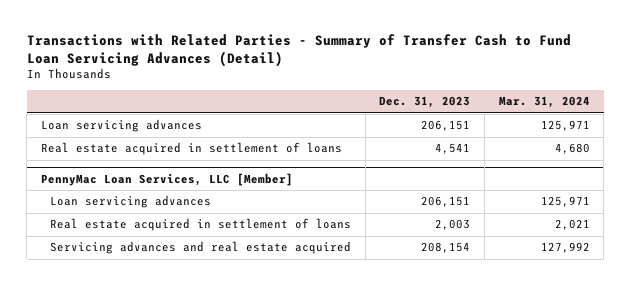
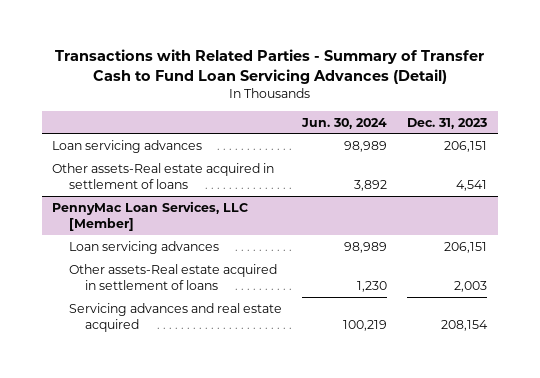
- | Dec. 31, 2023 | Mar. 31, 2024
+ | Jun. 30, 2024 | Dec. 31, 2023
- Real estate acquired in settlement of loans | 4,541 | 4,680
+ Other assets-Real estate acquired in settlement of loans | 3,892 | 4,541
@ PennyMac Loan Services, LLC [Member]
- Real estate acquired in settlement of loans | 2,003 | 2,021
+ Other assets-Real estate acquired in settlement of loans | 1,230 | 2,003

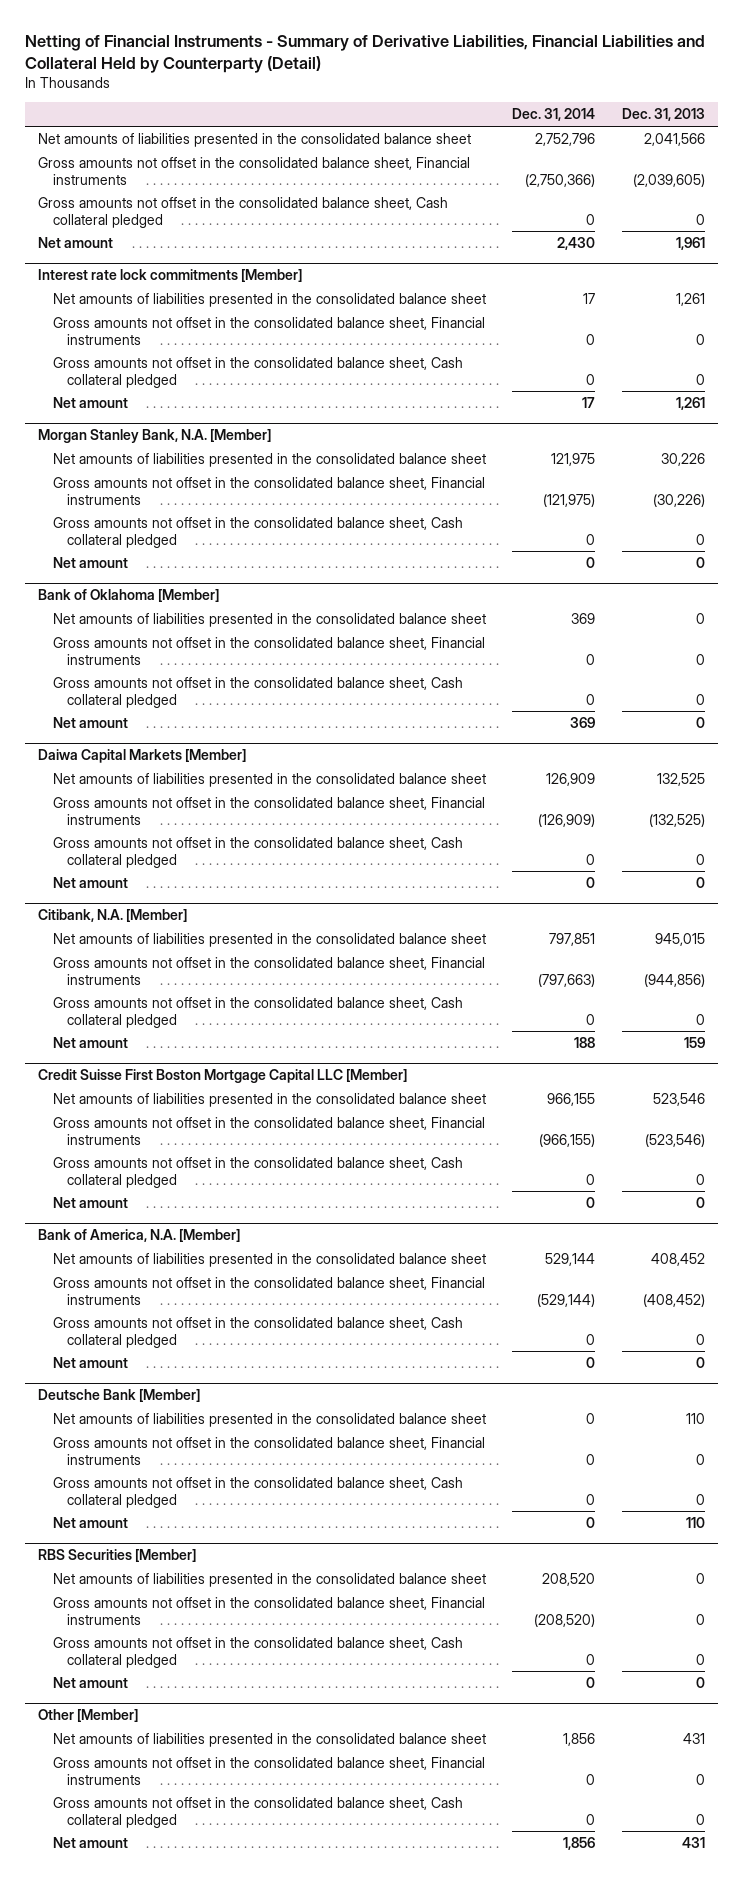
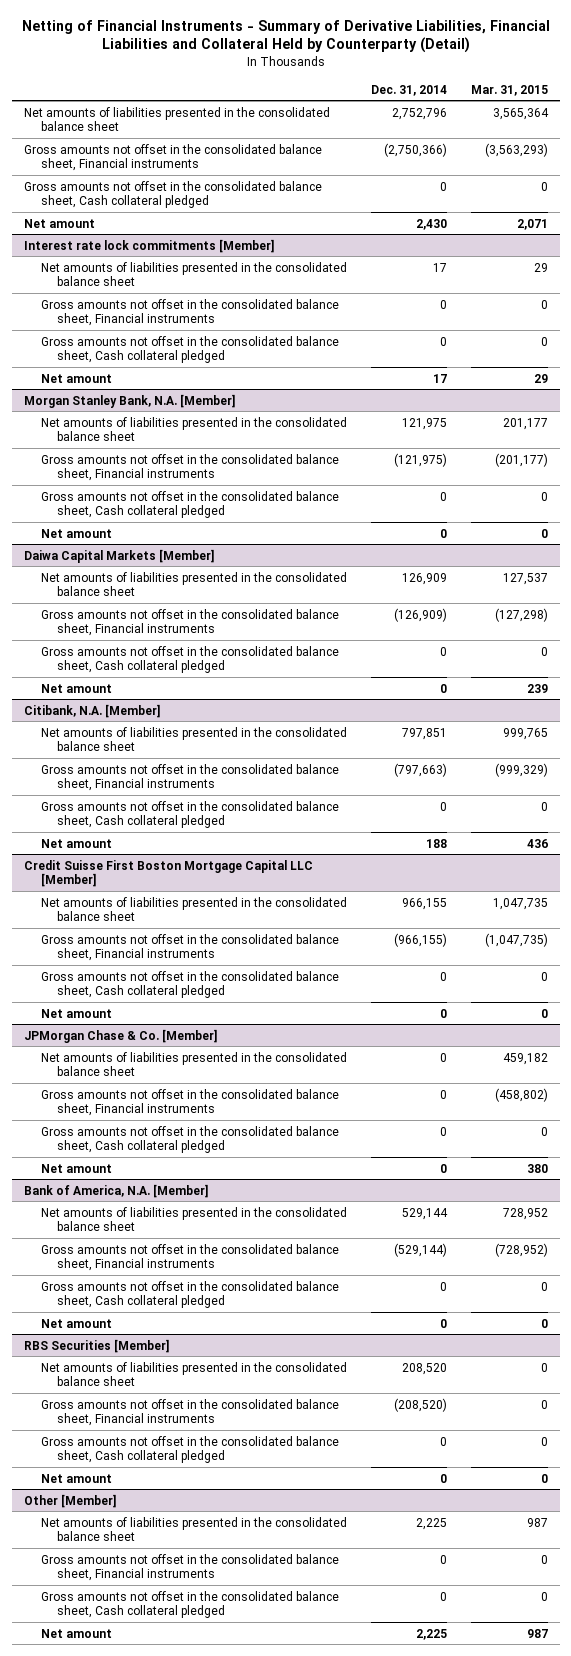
- | Dec. 31, 2014 | Dec. 31, 2013
+ | Dec. 31, 2014 | Mar. 31, 2015
- Bank of Oklahoma [Member]
- Net amounts of liabilities presented in the consolidated balance sheet | 369 | 0
- Gross amounts not offset in the consolidated balance sheet, Financial instruments | 0 | 0
- Gross amounts not offset in the consolidated balance sheet, Cash collateral pledged | 0 | 0
- Net amount | 369 | 0
+ JPMorgan Chase & Co. [Member]
+ Net amounts of liabilities presented in the consolidated balance sheet | 0 | 459,182
+ Gross amounts not offset in the consolidated balance sheet, Financial instruments | 0 | (458,802)
+ Gross amounts not offset in the consolidated balance sheet, Cash collateral pledged | 0 | 0
+ Net amount | 0 | 380
- Deutsche Bank [Member]
- Net amounts of liabilities presented in the consolidated balance sheet | 0 | 110
- Gross amounts not offset in the consolidated balance sheet, Financial instruments | 0 | 0
- Gross amounts not offset in the consolidated balance sheet, Cash collateral pledged | 0 | 0
- Net amount | 0 | 110
@ Other [Member]
- Net amounts of liabilities presented in the consolidated balance sheet | 1,856 | 431
+ Net amounts of liabilities presented in the consolidated balance sheet | 2,225 | 987
- Net amount | 1,856 | 431
+ Net amount | 2,225 | 987

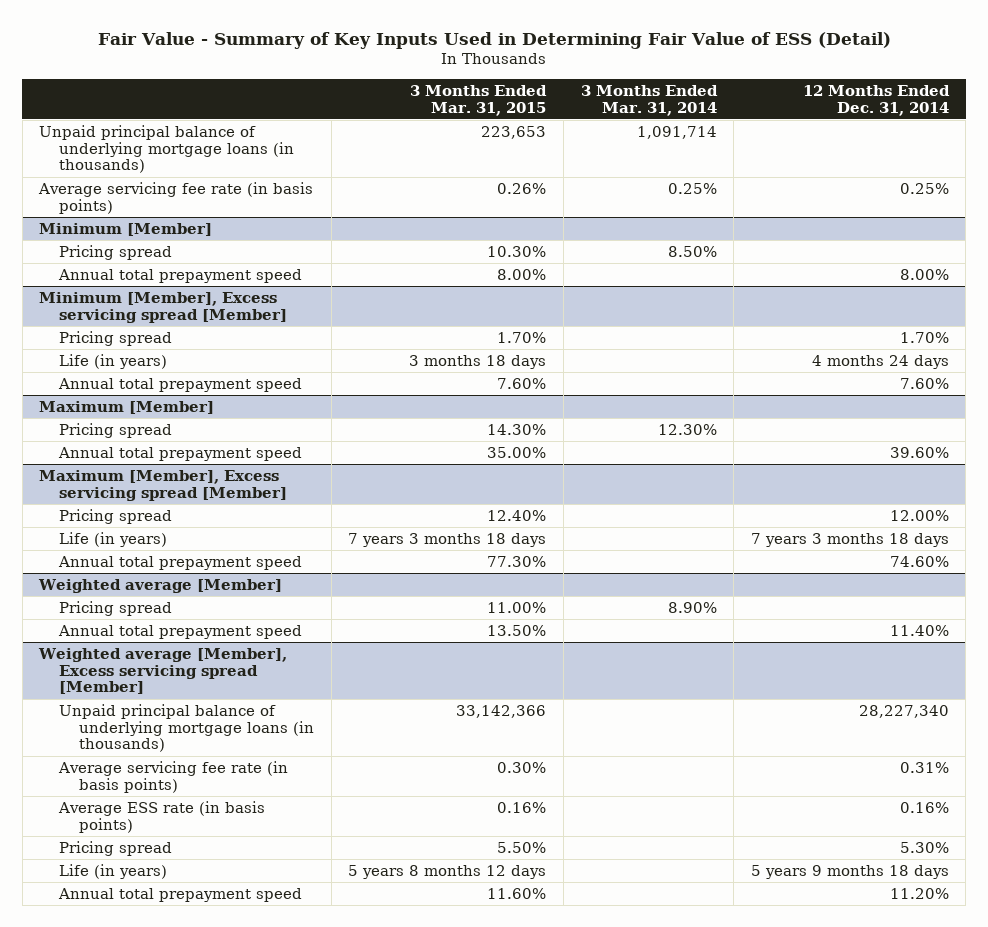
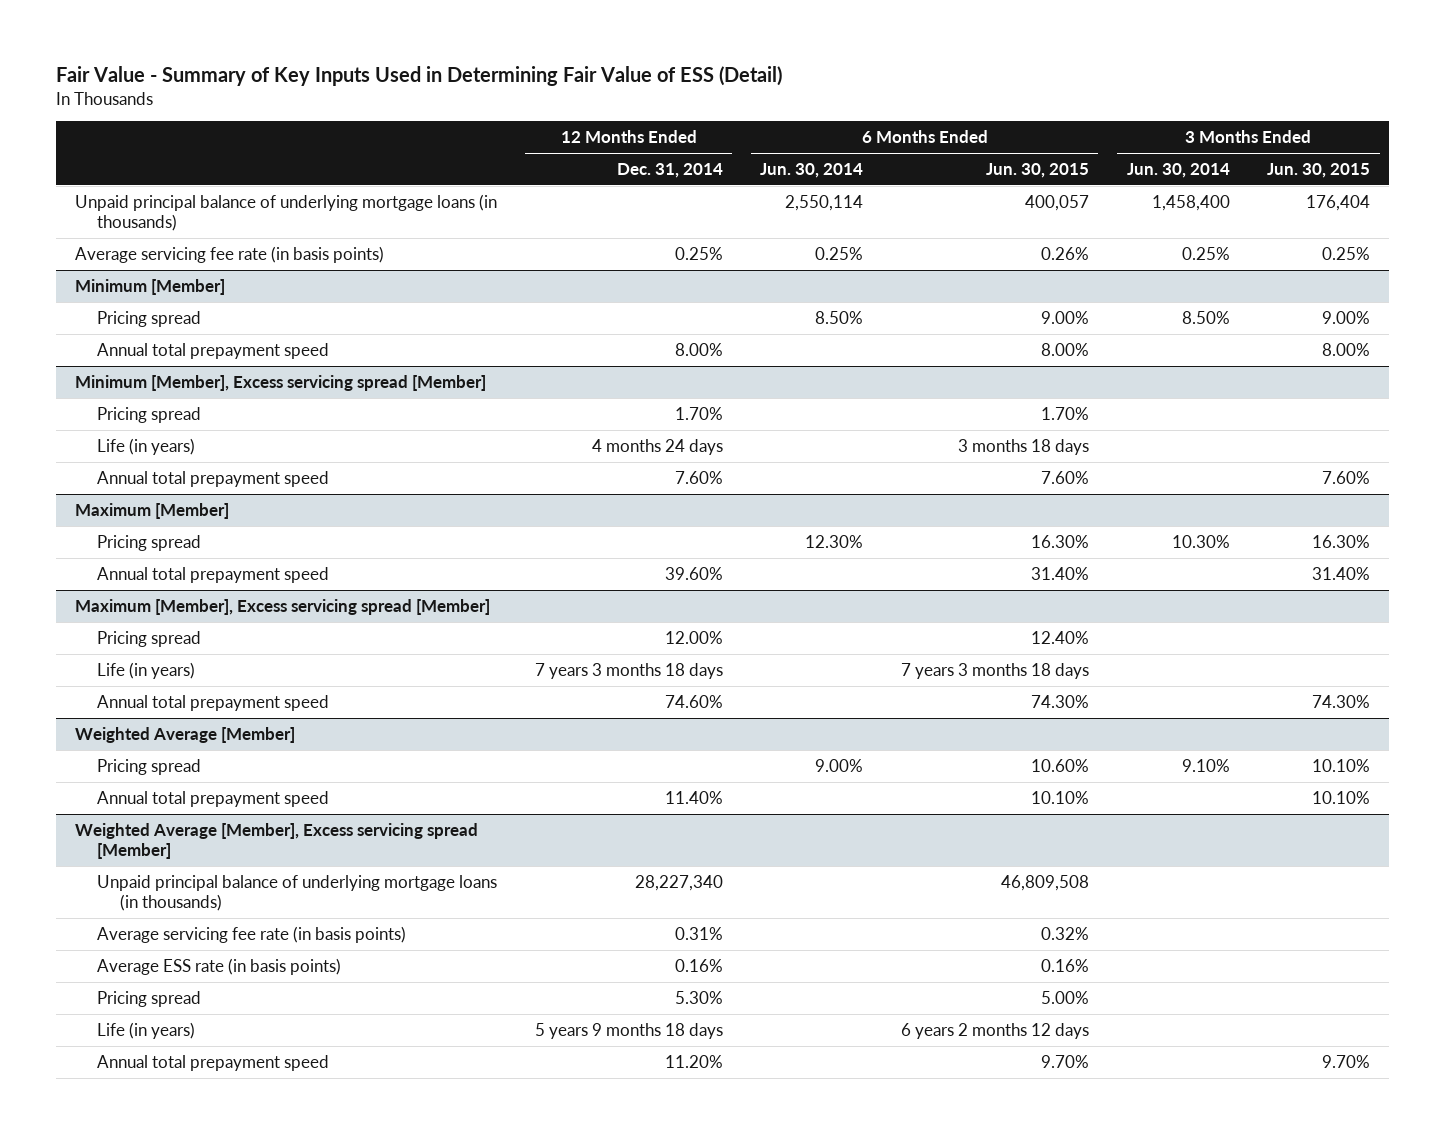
- | 3 Months Ended Mar. 31, 2015 | 3 Months Ended Mar. 31, 2014 | 12 Months Ended Dec. 31, 2014
+ | 12 Months Ended Dec. 31, 2014 | 6 Months Ended Jun. 30, 2014 | 6 Months Ended Jun. 30, 2015 | 3 Months Ended Jun. 30, 2014 | 3 Months Ended Jun. 30, 2015
- Weighted average [Member]
+ Weighted Average [Member]
- Weighted average [Member], Excess servicing spread [Member]
+ Weighted Average [Member], Excess servicing spread [Member]

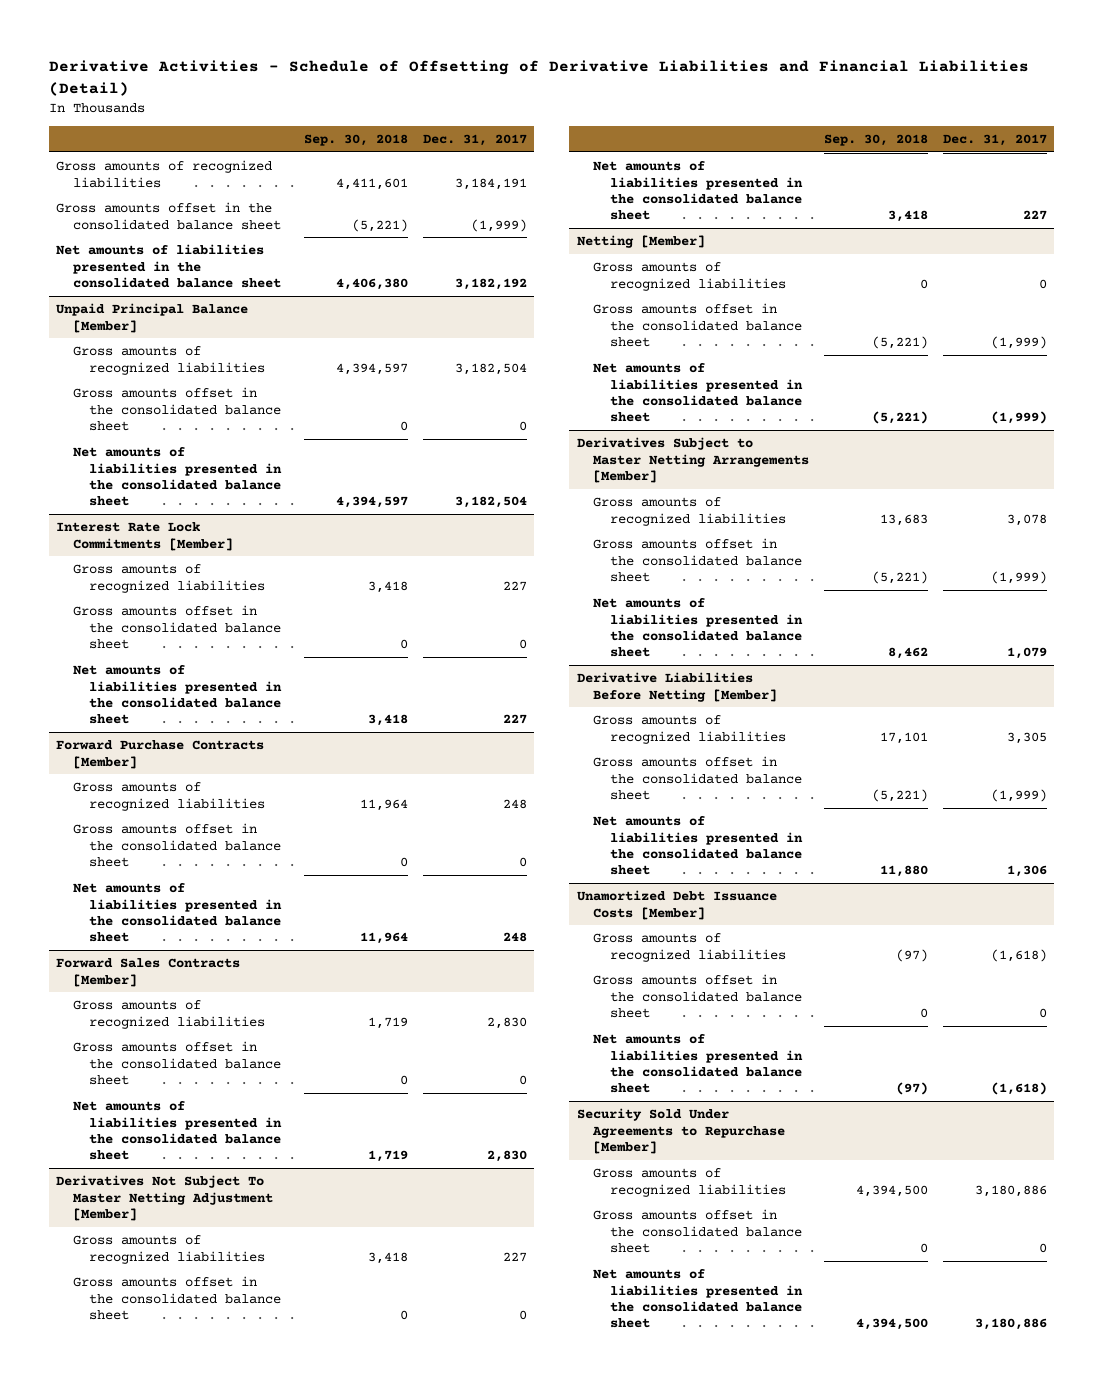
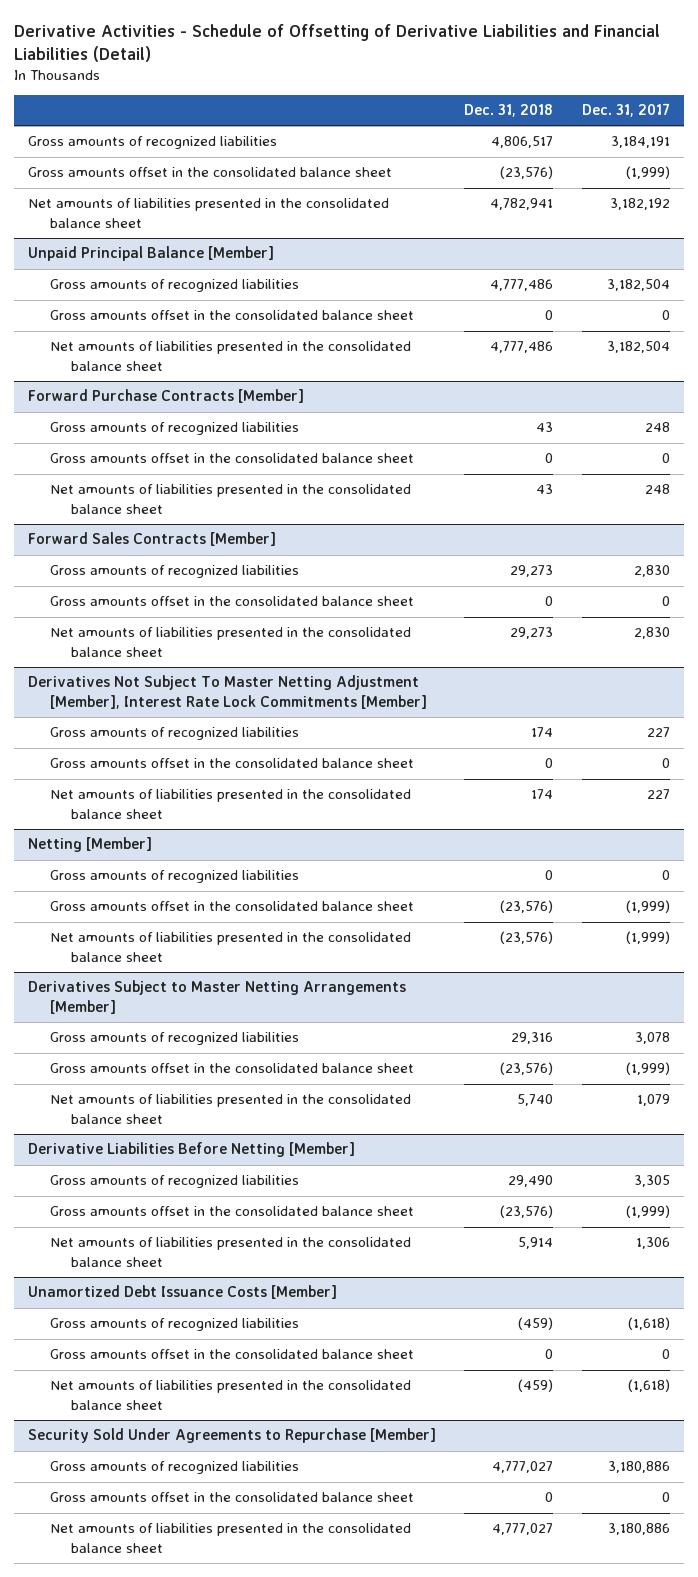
- | Sep. 30, 2018 | Dec. 31, 2017
+ | Dec. 31, 2018 | Dec. 31, 2017
- Interest Rate Lock Commitments [Member]
- Gross amounts of recognized liabilities | 3,418 | 227
- Gross amounts offset in the consolidated balance sheet | 0 | 0
- Net amounts of liabilities presented in the consolidated balance sheet | 3,418 | 227
- Derivatives Not Subject To Master Netting Adjustment [Member]
+ Derivatives Not Subject To Master Netting Adjustment [Member], Interest Rate Lock Commitments [Member]

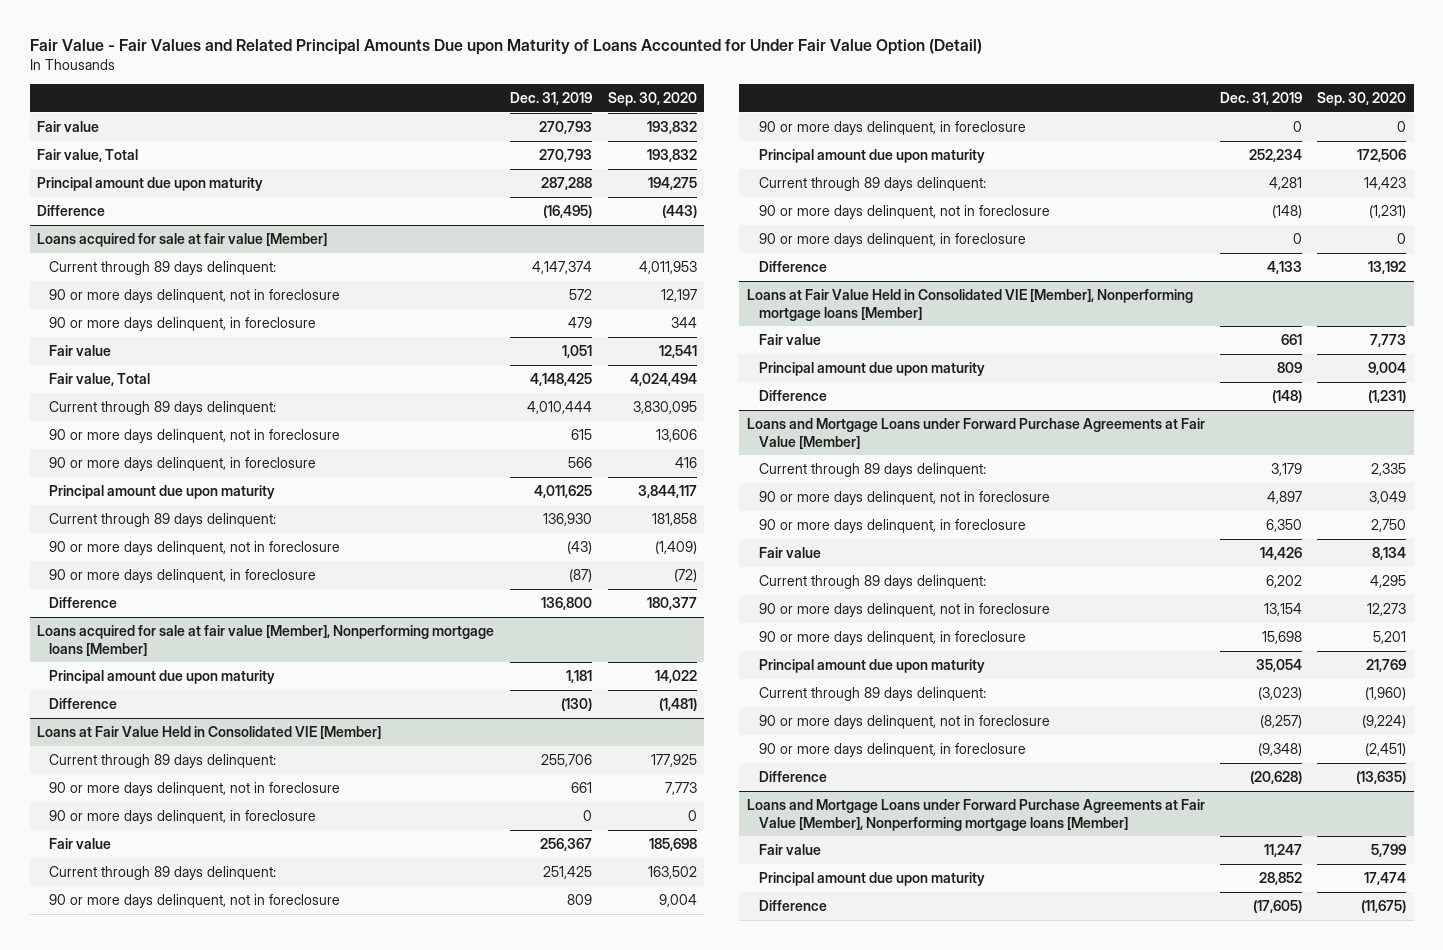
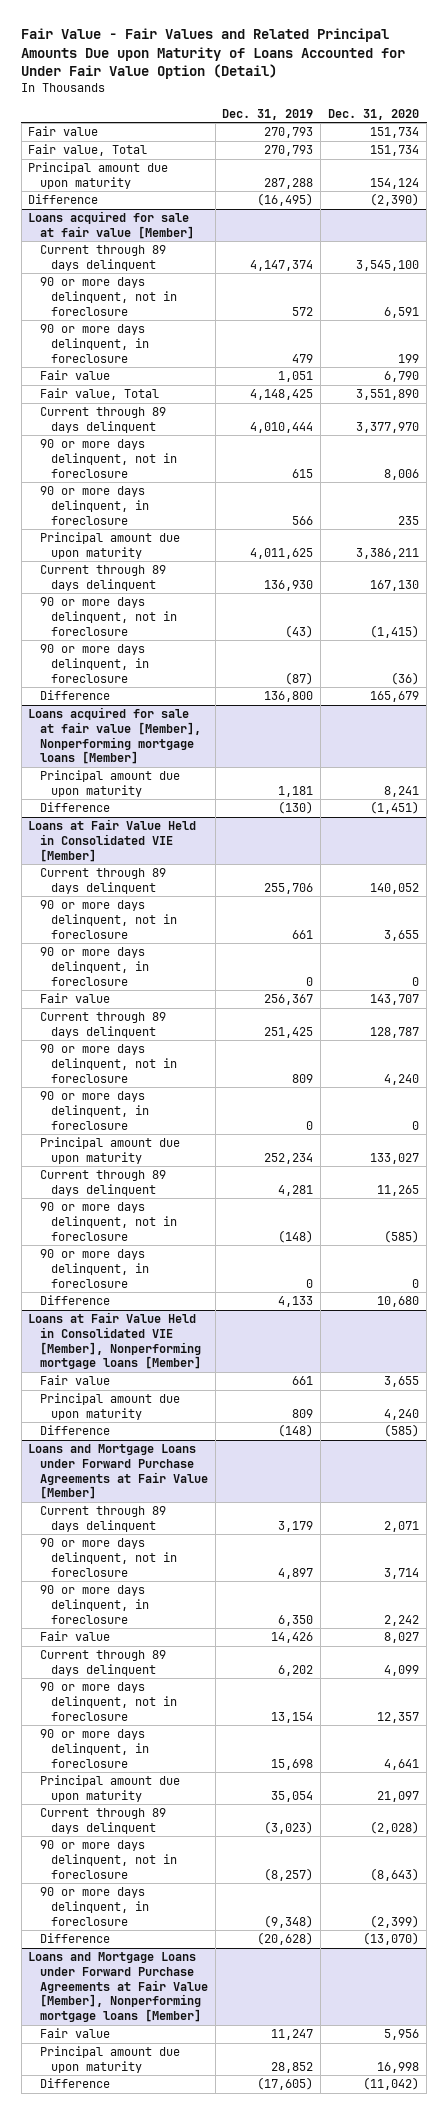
- | Dec. 31, 2019 | Sep. 30, 2020
+ | Dec. 31, 2019 | Dec. 31, 2020
@ Loans acquired for sale at fair value [Member]
- Current through 89 days delinquent: | 4,147,374 | 4,011,953
+ Current through 89 days delinquent | 4,147,374 | 3,545,100
- Current through 89 days delinquent: | 4,010,444 | 3,830,095
+ Current through 89 days delinquent | 4,010,444 | 3,377,970
- Current through 89 days delinquent: | 136,930 | 181,858
+ Current through 89 days delinquent | 136,930 | 167,130
@ Loans at Fair Value Held in Consolidated VIE [Member]
- Current through 89 days delinquent: | 255,706 | 177,925
+ Current through 89 days delinquent | 255,706 | 140,052
- Current through 89 days delinquent: | 251,425 | 163,502
+ Current through 89 days delinquent | 251,425 | 128,787
- Current through 89 days delinquent: | 4,281 | 14,423
+ Current through 89 days delinquent | 4,281 | 11,265
@ Loans and Mortgage Loans under Forward Purchase Agreements at Fair Value [Member]
- Current through 89 days delinquent: | 3,179 | 2,335
+ Current through 89 days delinquent | 3,179 | 2,071
- Current through 89 days delinquent: | 6,202 | 4,295
+ Current through 89 days delinquent | 6,202 | 4,099
- Current through 89 days delinquent: | (3,023) | (1,960)
+ Current through 89 days delinquent | (3,023) | (2,028)

